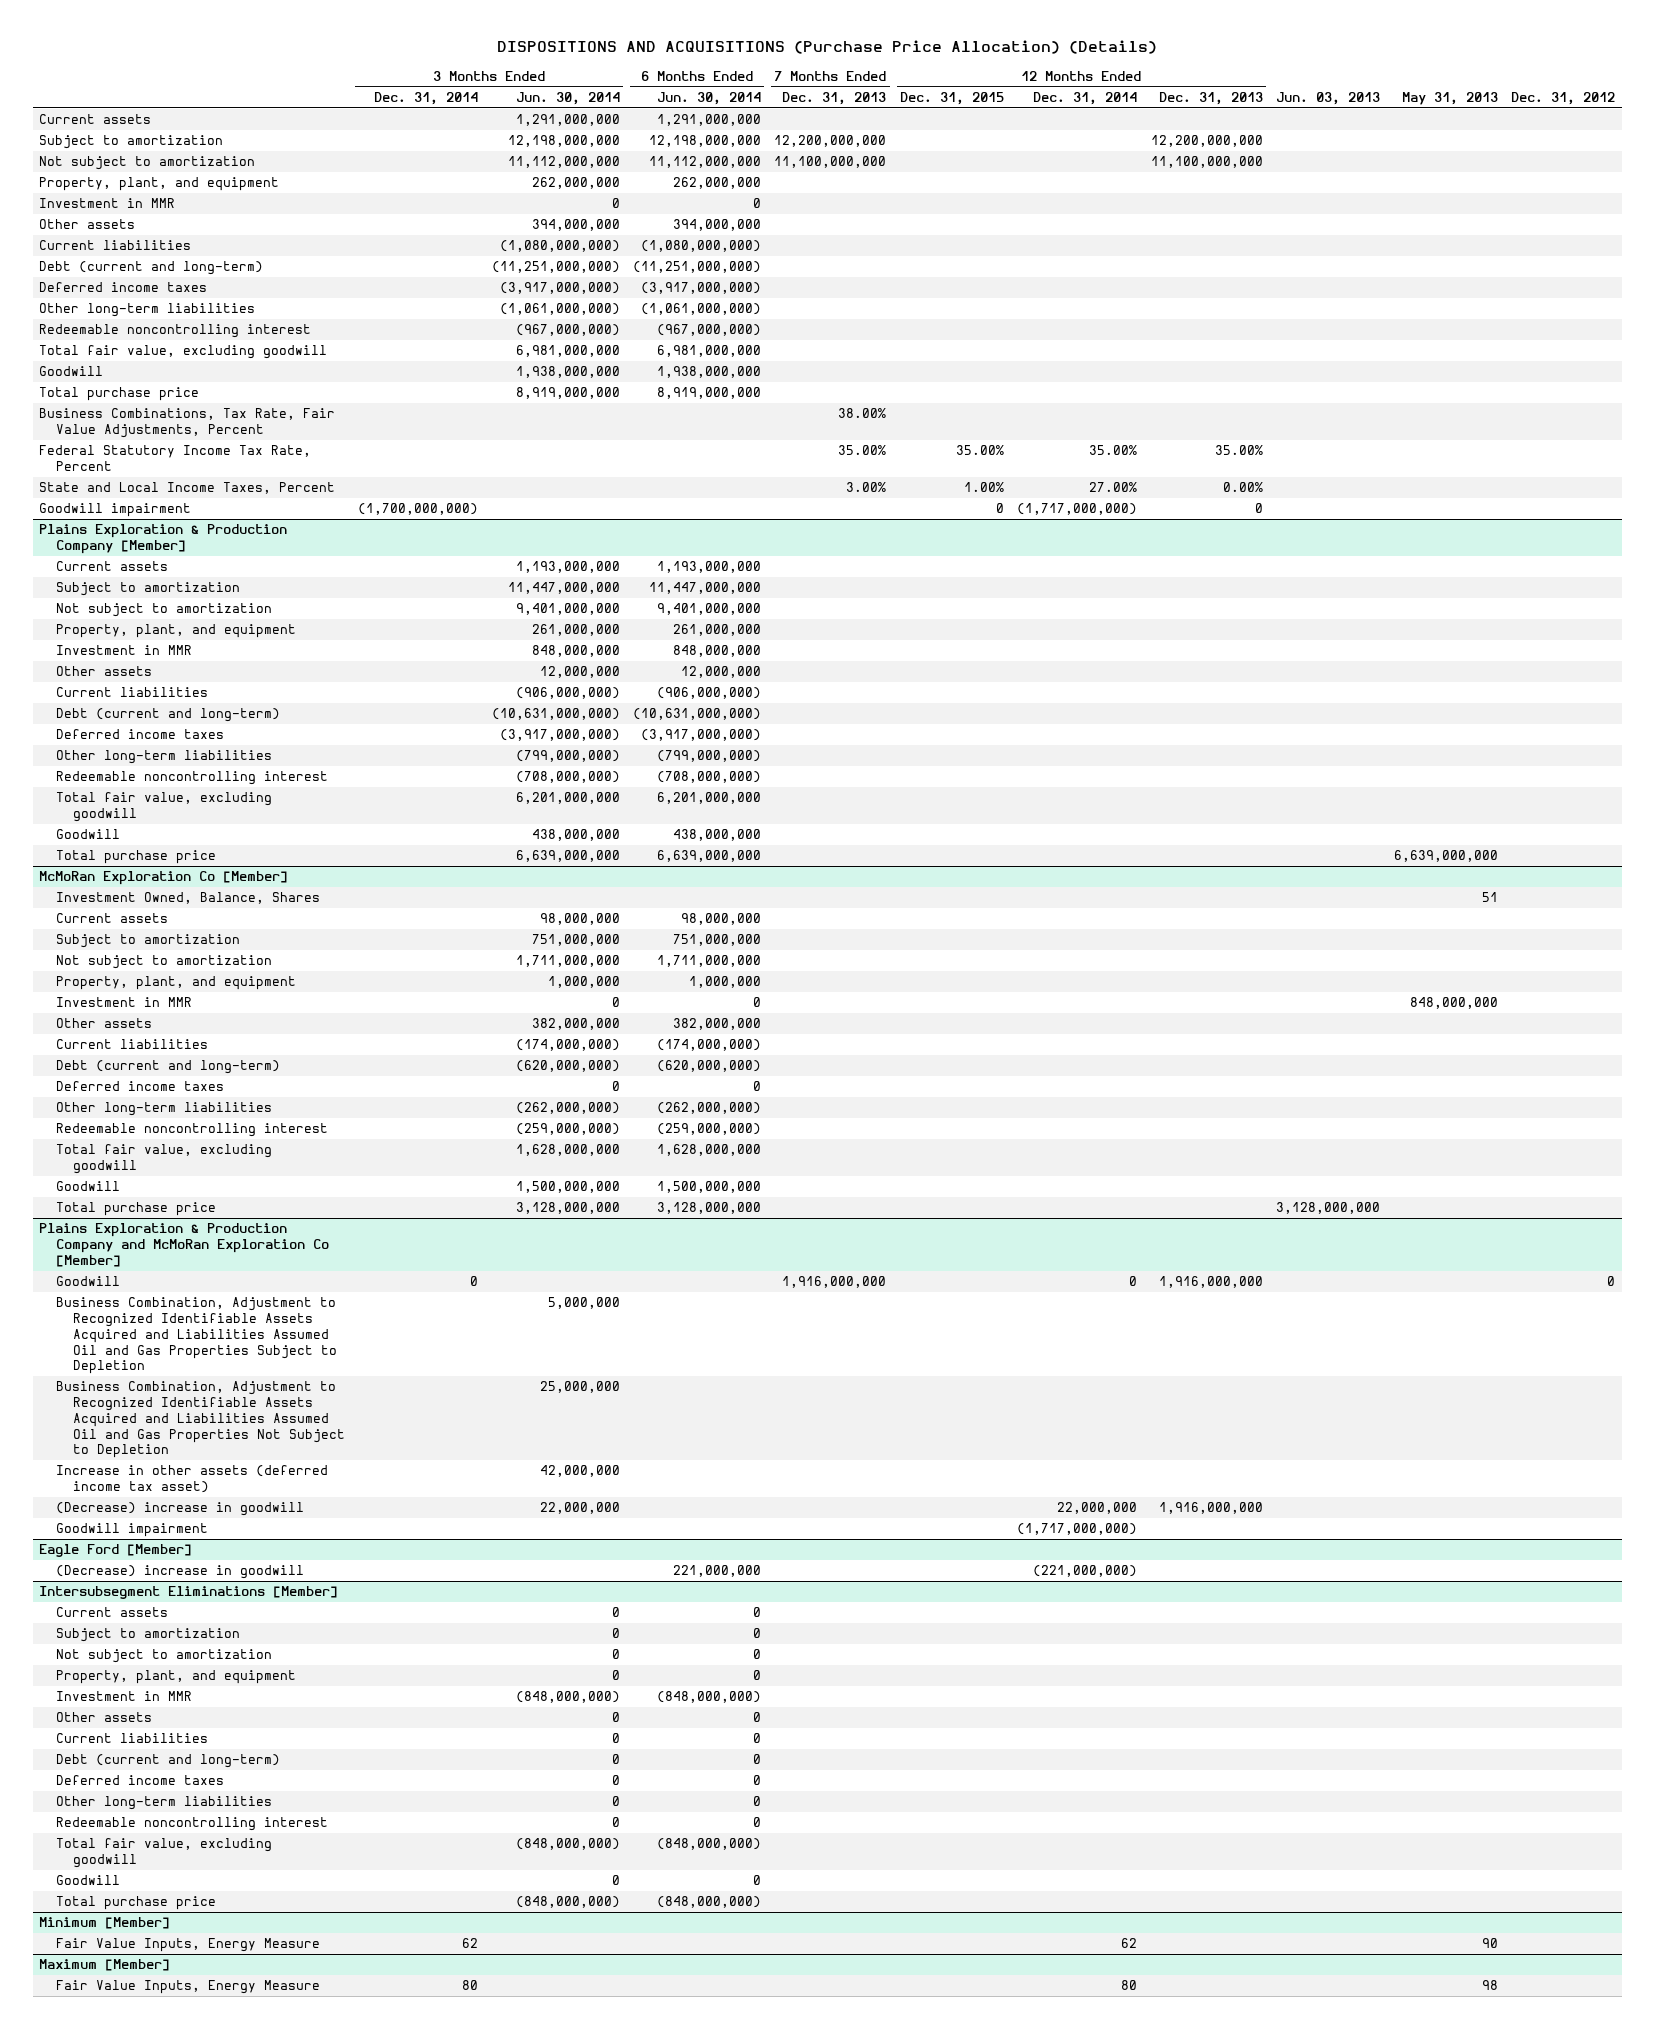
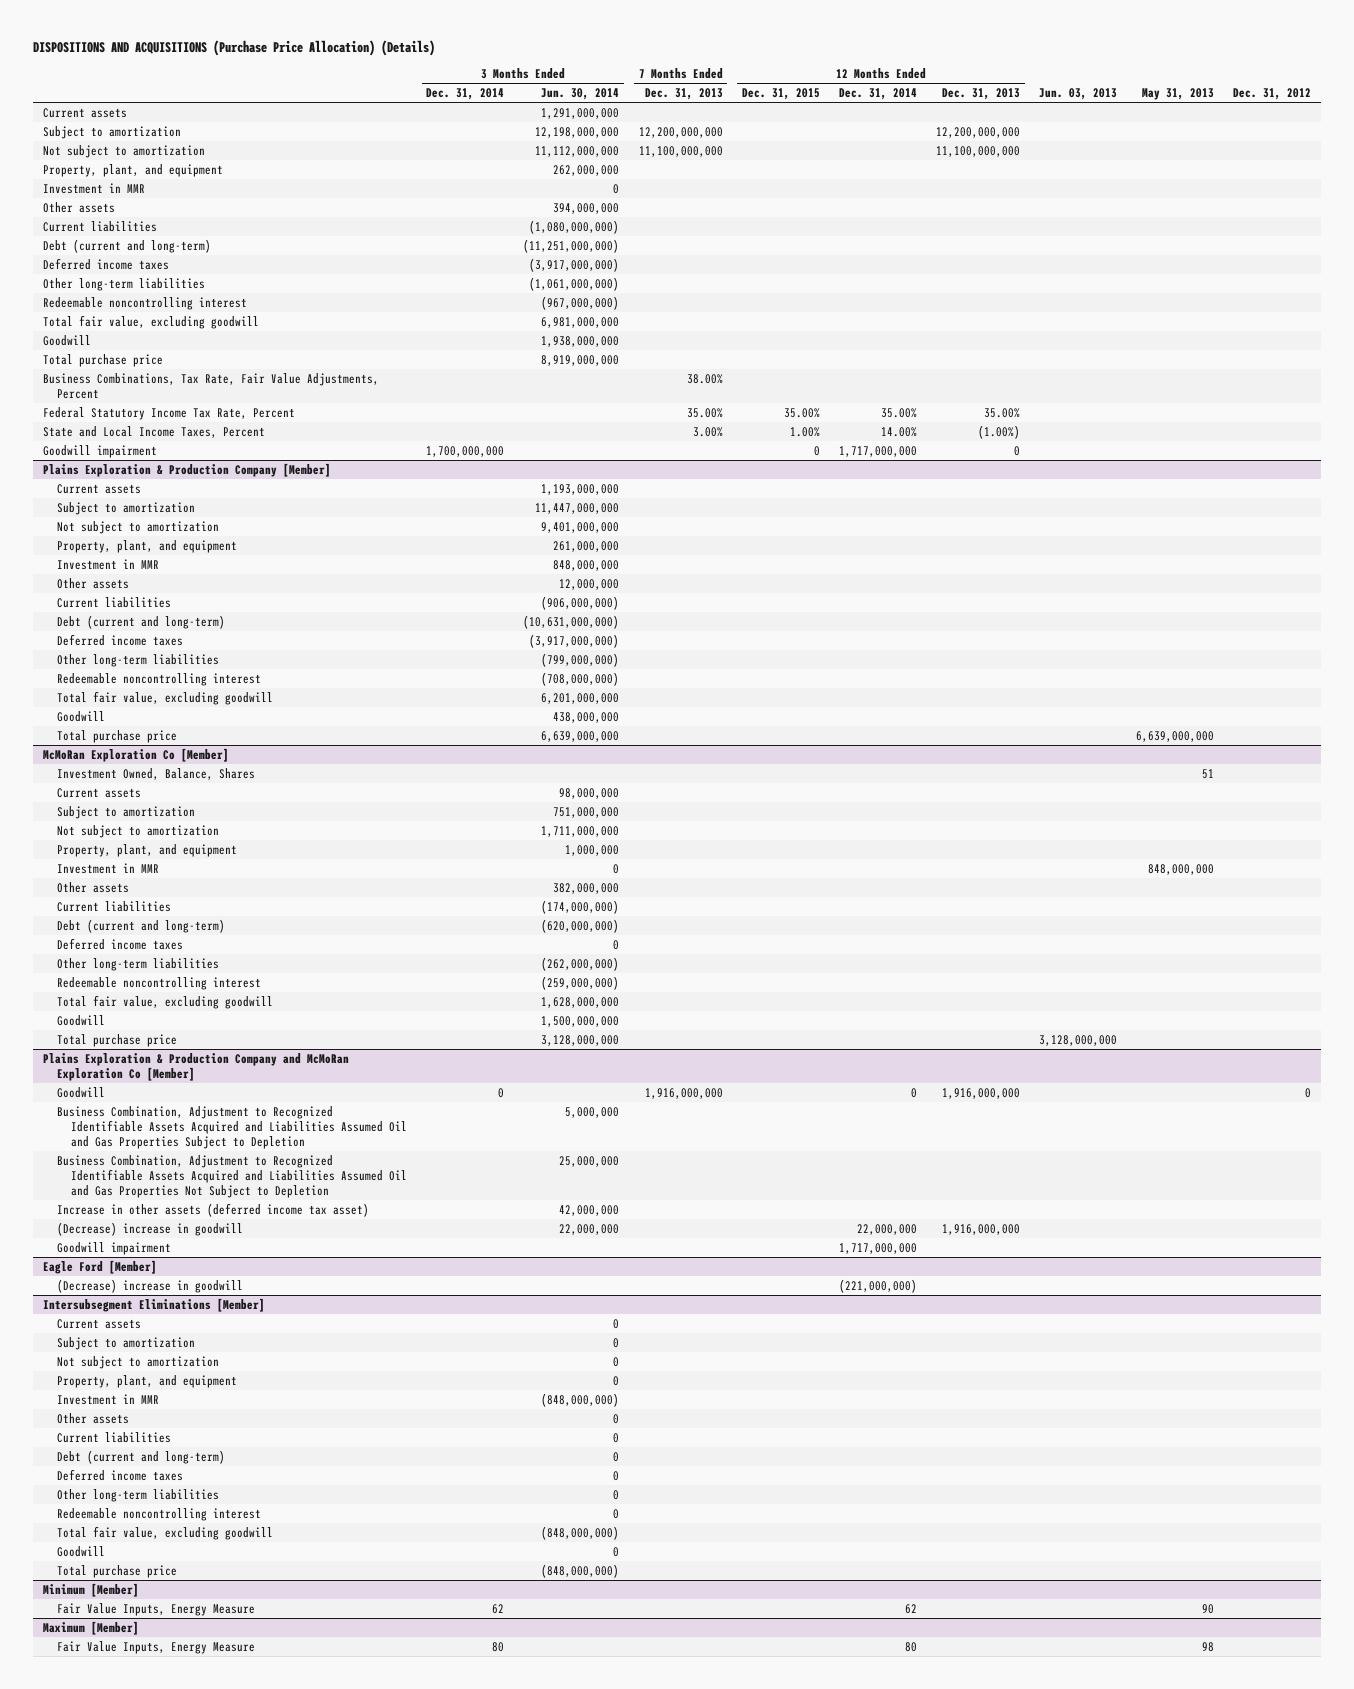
- | 3 Months Ended Dec. 31, 2014 | 3 Months Ended Jun. 30, 2014 | 6 Months Ended Jun. 30, 2014 | 7 Months Ended Dec. 31, 2013 | 12 Months Ended Dec. 31, 2015 | 12 Months Ended Dec. 31, 2014 | 12 Months Ended Dec. 31, 2013 | Jun. 03, 2013 | May 31, 2013 | Dec. 31, 2012
+ | 3 Months Ended Dec. 31, 2014 | 3 Months Ended Jun. 30, 2014 | 7 Months Ended Dec. 31, 2013 | 12 Months Ended Dec. 31, 2015 | 12 Months Ended Dec. 31, 2014 | 12 Months Ended Dec. 31, 2013 | Jun. 03, 2013 | May 31, 2013 | Dec. 31, 2012
- State and Local Income Taxes, Percent | | | | 3.00% | 1.00% | 27.00% | 0.00% | | |
- Goodwill impairment | (1,700,000,000) | | | | 0 | (1,717,000,000) | 0 | | |
+ State and Local Income Taxes, Percent | | | 3.00% | 1.00% | 14.00% | (1.00%) | | |
+ Goodwill impairment | 1,700,000,000 | | | 0 | 1,717,000,000 | 0 | | |
@ Plains Exploration & Production Company and McMoRan Exploration Co [Member]
- Goodwill impairment | | | | | | (1,717,000,000) | | | |
+ Goodwill impairment | | | | | 1,717,000,000 | | | |

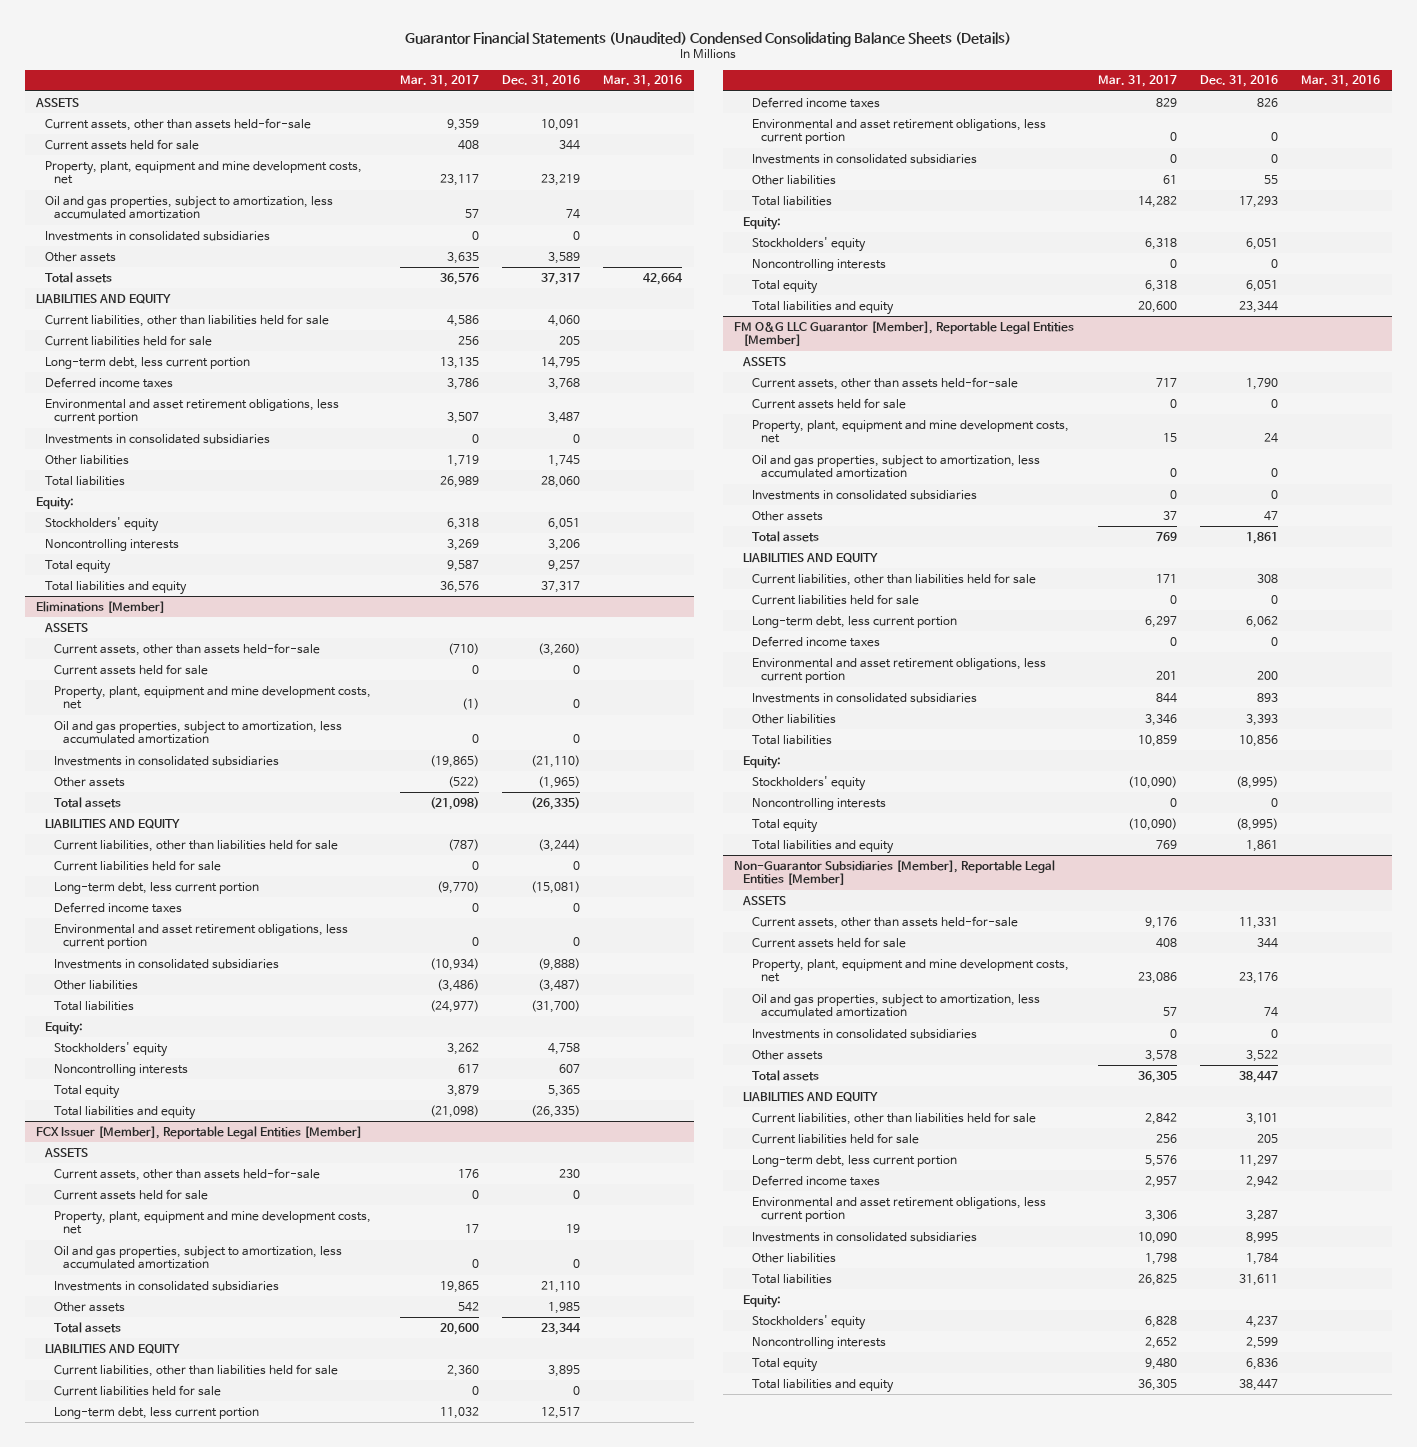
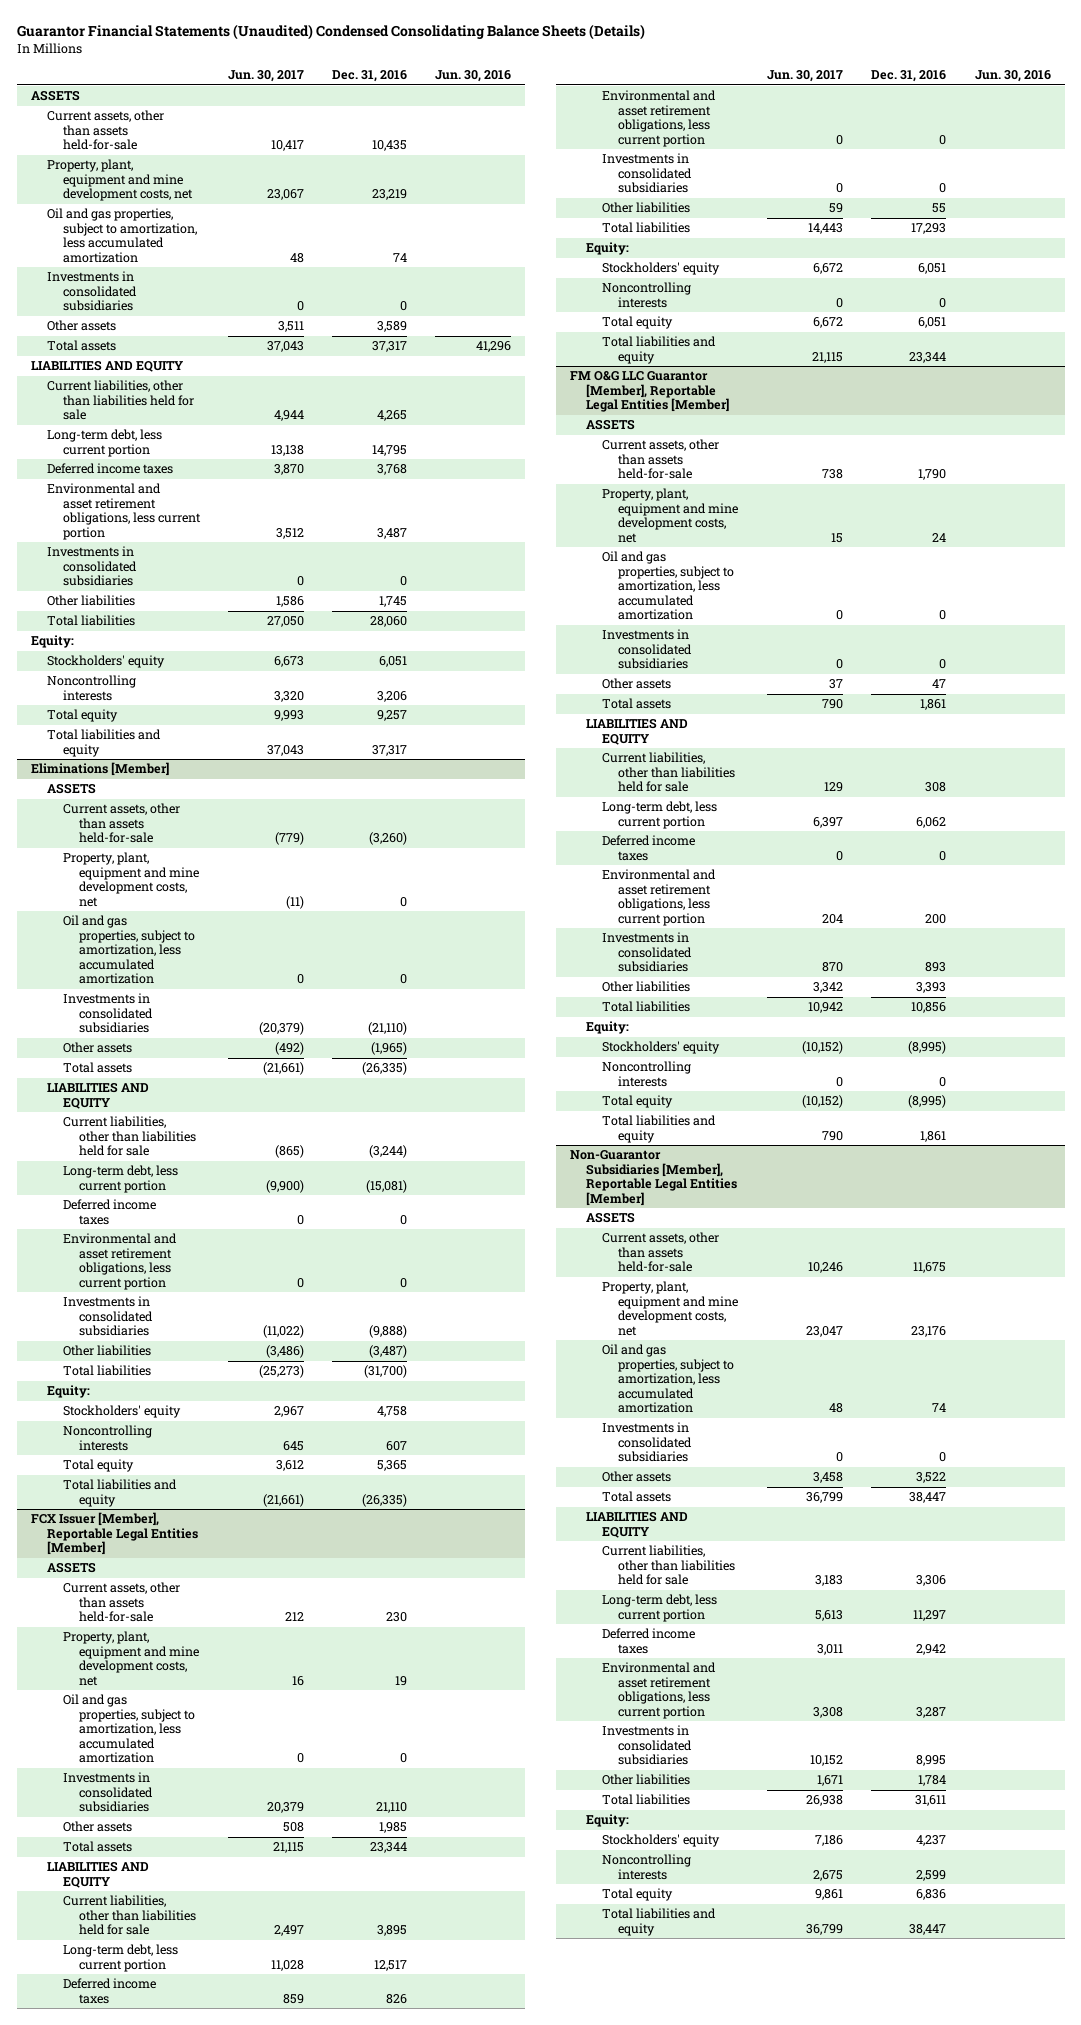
- | Mar. 31, 2017 | Dec. 31, 2016 | Mar. 31, 2016
+ | Jun. 30, 2017 | Dec. 31, 2016 | Jun. 30, 2016
- Current assets, other than assets held-for-sale | 9,359 | 10,091 |
- Current assets held for sale | 408 | 344 |
+ Current assets, other than assets held-for-sale | 10,417 | 10,435 |
- Current liabilities, other than liabilities held for sale | 4,586 | 4,060 |
- Current liabilities held for sale | 256 | 205 |
+ Current liabilities, other than liabilities held for sale | 4,944 | 4,265 |
@ Eliminations [Member]
- Current assets held for sale | 0 | 0 |
- Current liabilities held for sale | 0 | 0 |
@ FCX Issuer [Member], Reportable Legal Entities [Member]
- Current assets held for sale | 0 | 0 |
- Current liabilities held for sale | 0 | 0 |
@ FM O&G LLC Guarantor [Member], Reportable Legal Entities [Member]
- Current assets held for sale | 0 | 0 |
- Current liabilities held for sale | 0 | 0 |
@ Non-Guarantor Subsidiaries [Member], Reportable Legal Entities [Member]
- Current assets, other than assets held-for-sale | 9,176 | 11,331 |
- Current assets held for sale | 408 | 344 |
+ Current assets, other than assets held-for-sale | 10,246 | 11,675 |
- Current liabilities, other than liabilities held for sale | 2,842 | 3,101 |
- Current liabilities held for sale | 256 | 205 |
+ Current liabilities, other than liabilities held for sale | 3,183 | 3,306 |

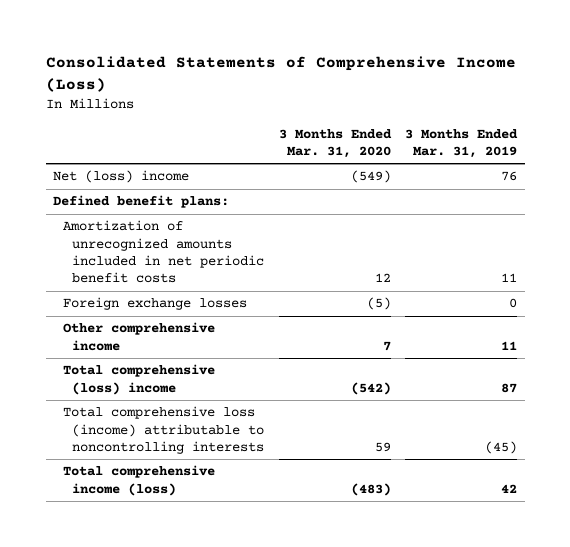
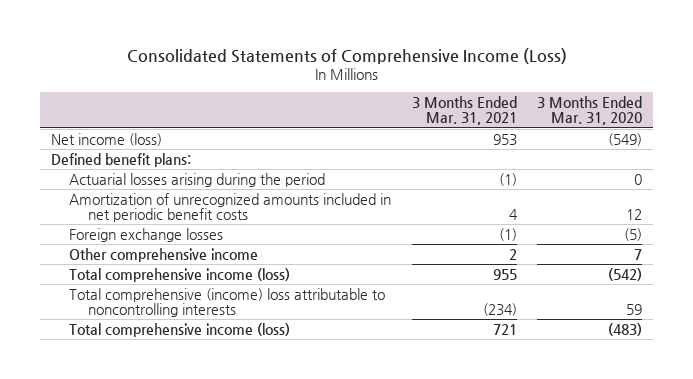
- | 3 Months Ended Mar. 31, 2020 | 3 Months Ended Mar. 31, 2019
+ | 3 Months Ended Mar. 31, 2021 | 3 Months Ended Mar. 31, 2020
- Net (loss) income | (549) | 76
+ Net income (loss) | 953 | (549)
+ Actuarial losses arising during the period | (1) | 0
- Total comprehensive (loss) income | (542) | 87
- Total comprehensive loss (income) attributable to noncontrolling interests | 59 | (45)
+ Total comprehensive income (loss) | 955 | (542)
+ Total comprehensive (income) loss attributable to noncontrolling interests | (234) | 59

